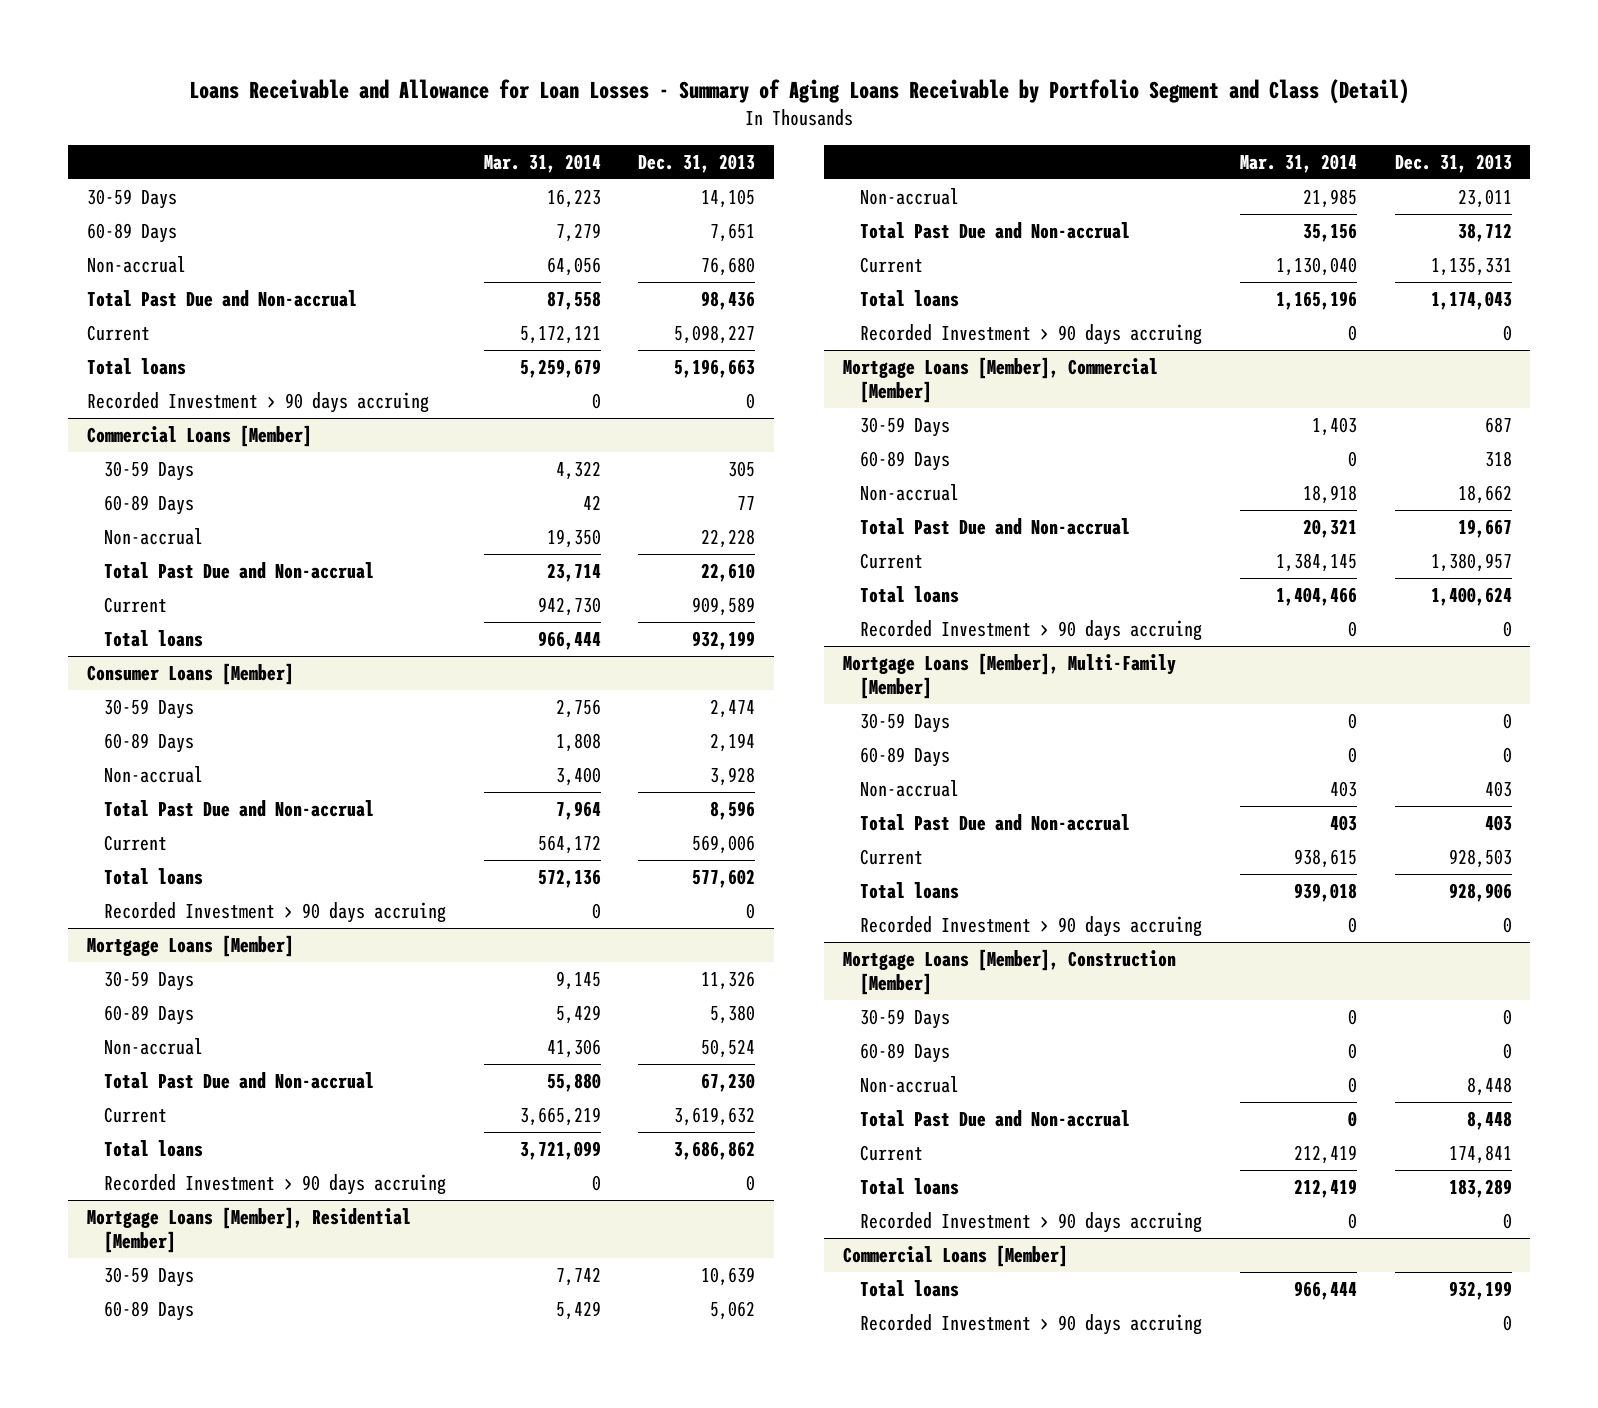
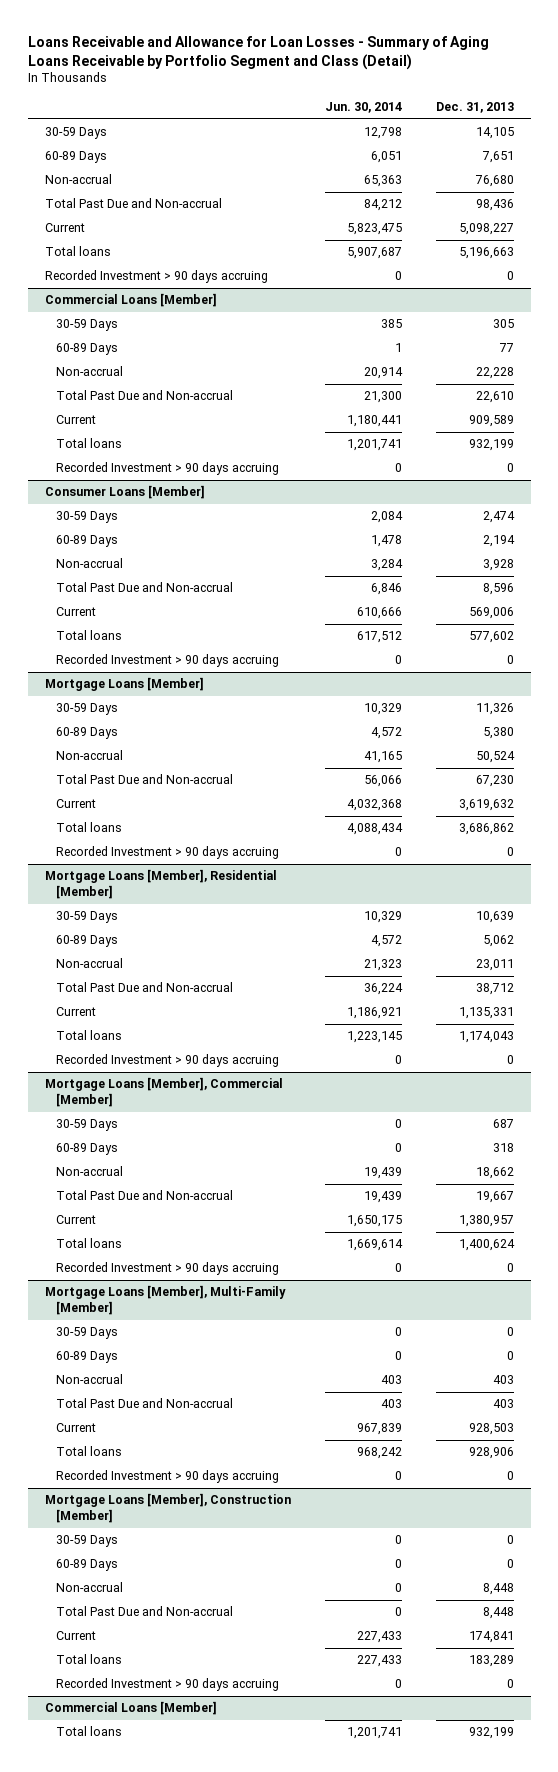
- | Mar. 31, 2014 | Dec. 31, 2013
+ | Jun. 30, 2014 | Dec. 31, 2013
@ Commercial Loans [Member]
moved up: Recorded Investment > 90 days accruing | 0 | 0

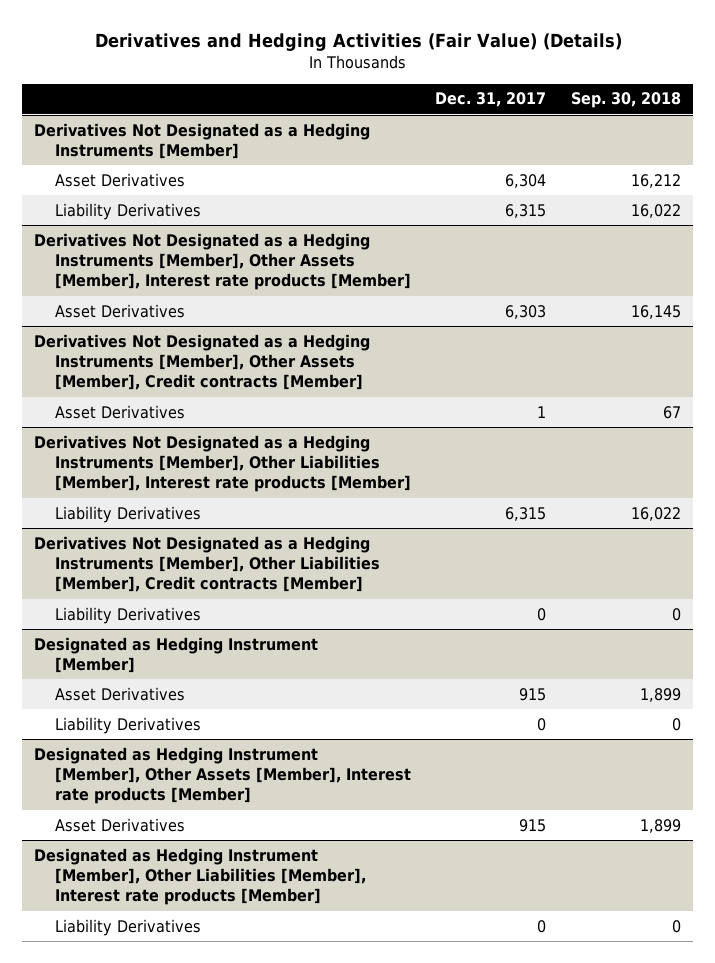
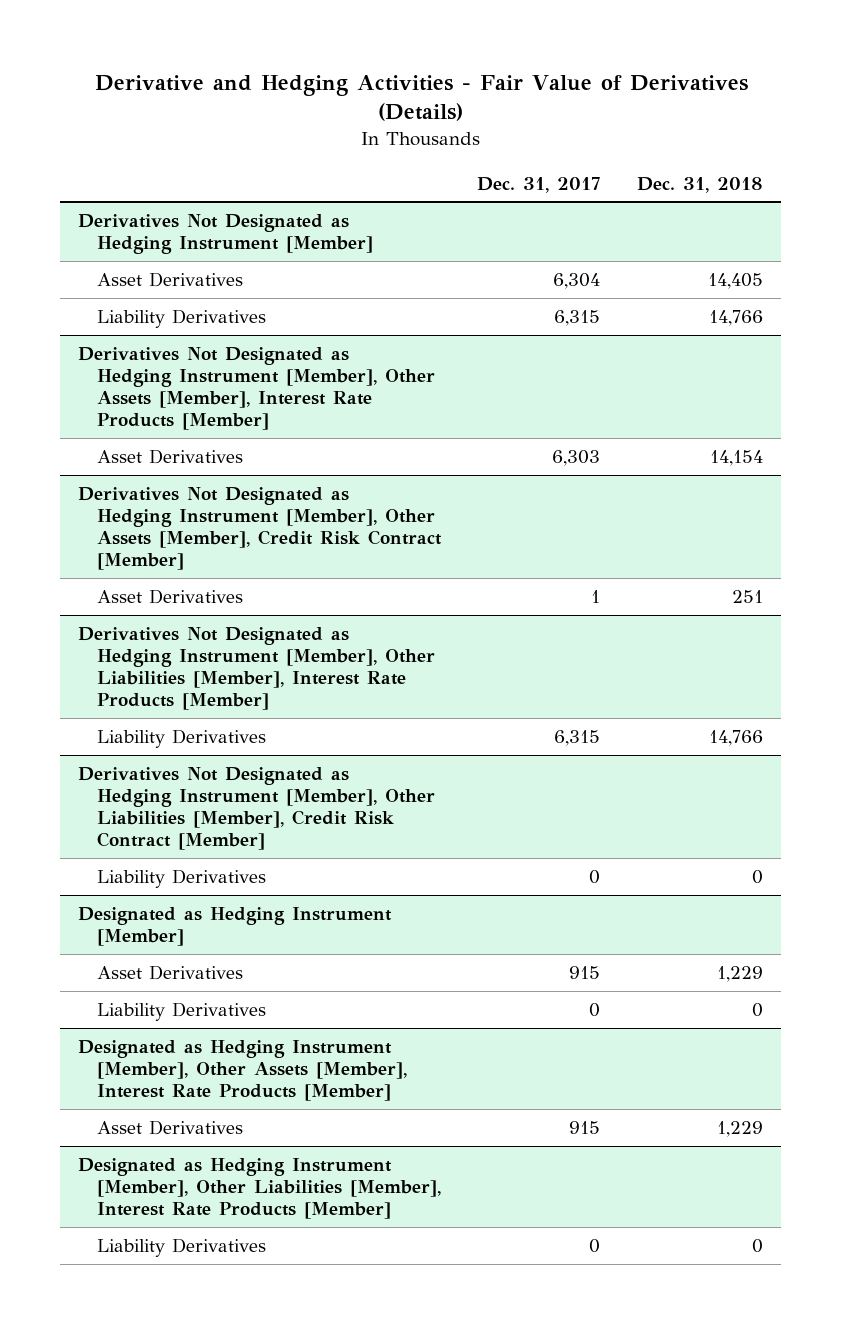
- Derivatives and Hedging Activities (Fair Value) (Details)
+ Derivative and Hedging Activities - Fair Value of Derivatives (Details)
- | Dec. 31, 2017 | Sep. 30, 2018
+ | Dec. 31, 2017 | Dec. 31, 2018
- Derivatives Not Designated as a Hedging Instruments [Member]
+ Derivatives Not Designated as Hedging Instrument [Member]
- Derivatives Not Designated as a Hedging Instruments [Member], Other Assets [Member], Interest rate products [Member]
+ Derivatives Not Designated as Hedging Instrument [Member], Other Assets [Member], Interest Rate Products [Member]
- Derivatives Not Designated as a Hedging Instruments [Member], Other Assets [Member], Credit contracts [Member]
+ Derivatives Not Designated as Hedging Instrument [Member], Other Assets [Member], Credit Risk Contract [Member]
- Derivatives Not Designated as a Hedging Instruments [Member], Other Liabilities [Member], Interest rate products [Member]
+ Derivatives Not Designated as Hedging Instrument [Member], Other Liabilities [Member], Interest Rate Products [Member]
- Derivatives Not Designated as a Hedging Instruments [Member], Other Liabilities [Member], Credit contracts [Member]
+ Derivatives Not Designated as Hedging Instrument [Member], Other Liabilities [Member], Credit Risk Contract [Member]
- Designated as Hedging Instrument [Member], Other Assets [Member], Interest rate products [Member]
+ Designated as Hedging Instrument [Member], Other Assets [Member], Interest Rate Products [Member]
- Designated as Hedging Instrument [Member], Other Liabilities [Member], Interest rate products [Member]
+ Designated as Hedging Instrument [Member], Other Liabilities [Member], Interest Rate Products [Member]

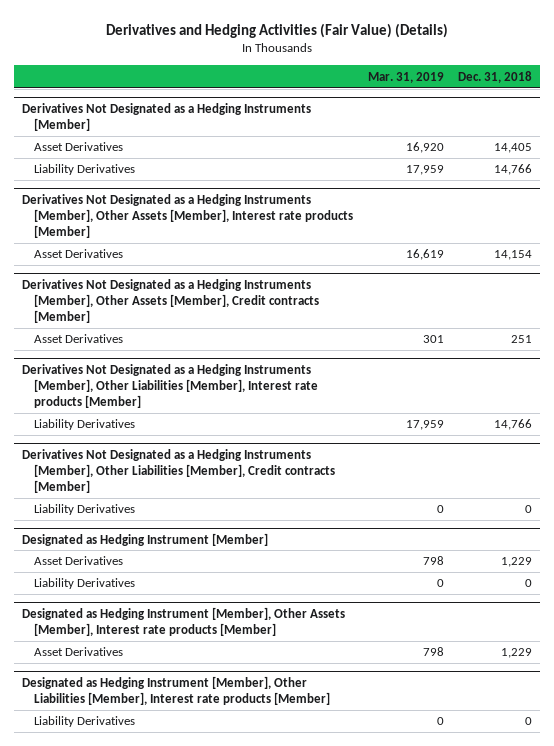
- Derivative and Hedging Activities - Fair Value of Derivatives (Details)
+ Derivatives and Hedging Activities (Fair Value) (Details)
- | Dec. 31, 2017 | Dec. 31, 2018
+ | Mar. 31, 2019 | Dec. 31, 2018
- Derivatives Not Designated as Hedging Instrument [Member]
+ Derivatives Not Designated as a Hedging Instruments [Member]
- Derivatives Not Designated as Hedging Instrument [Member], Other Assets [Member], Interest Rate Products [Member]
+ Derivatives Not Designated as a Hedging Instruments [Member], Other Assets [Member], Interest rate products [Member]
- Derivatives Not Designated as Hedging Instrument [Member], Other Assets [Member], Credit Risk Contract [Member]
+ Derivatives Not Designated as a Hedging Instruments [Member], Other Assets [Member], Credit contracts [Member]
- Derivatives Not Designated as Hedging Instrument [Member], Other Liabilities [Member], Interest Rate Products [Member]
+ Derivatives Not Designated as a Hedging Instruments [Member], Other Liabilities [Member], Interest rate products [Member]
- Derivatives Not Designated as Hedging Instrument [Member], Other Liabilities [Member], Credit Risk Contract [Member]
+ Derivatives Not Designated as a Hedging Instruments [Member], Other Liabilities [Member], Credit contracts [Member]
- Designated as Hedging Instrument [Member], Other Assets [Member], Interest Rate Products [Member]
+ Designated as Hedging Instrument [Member], Other Assets [Member], Interest rate products [Member]
- Designated as Hedging Instrument [Member], Other Liabilities [Member], Interest Rate Products [Member]
+ Designated as Hedging Instrument [Member], Other Liabilities [Member], Interest rate products [Member]

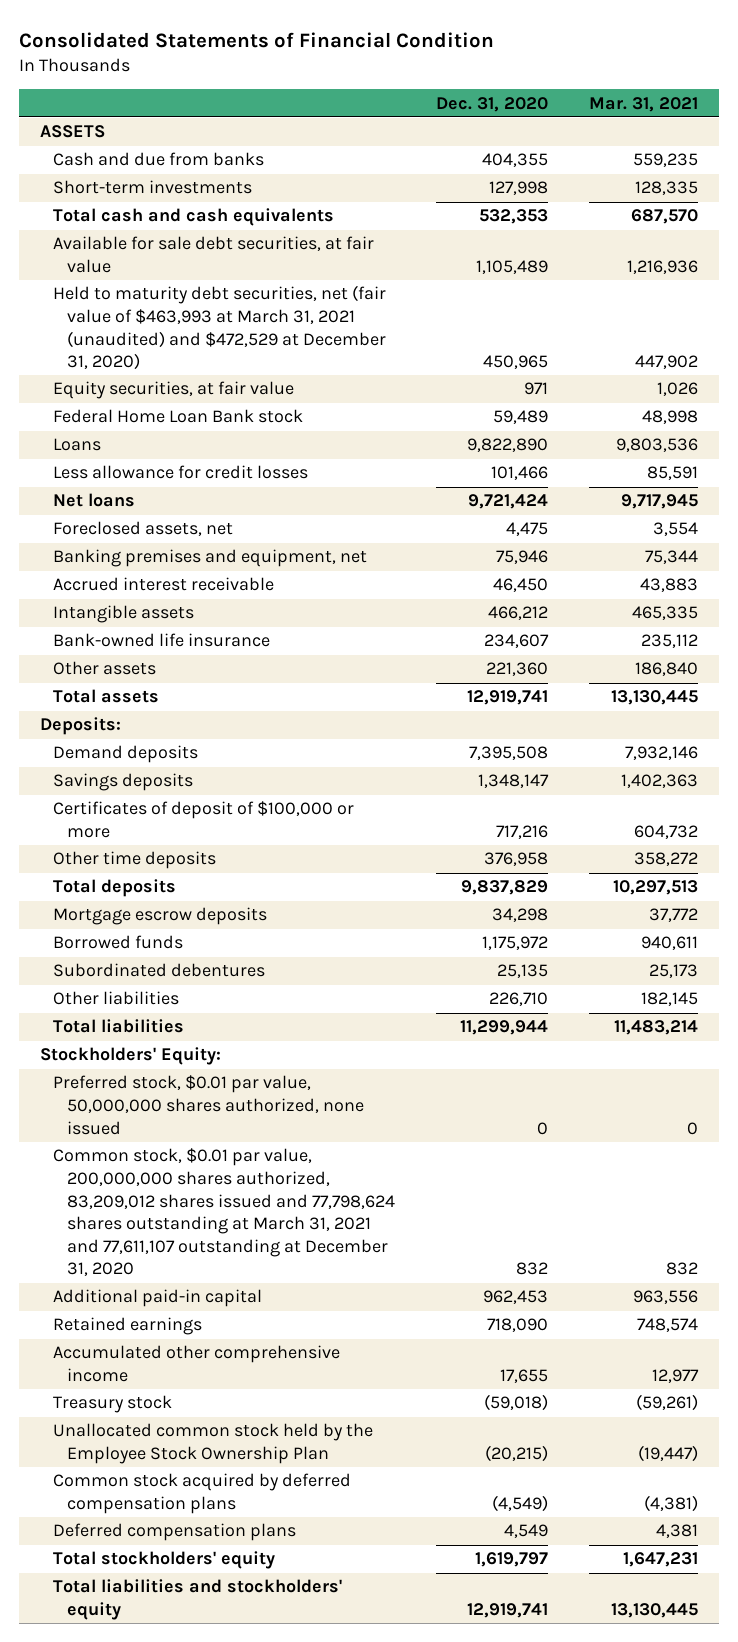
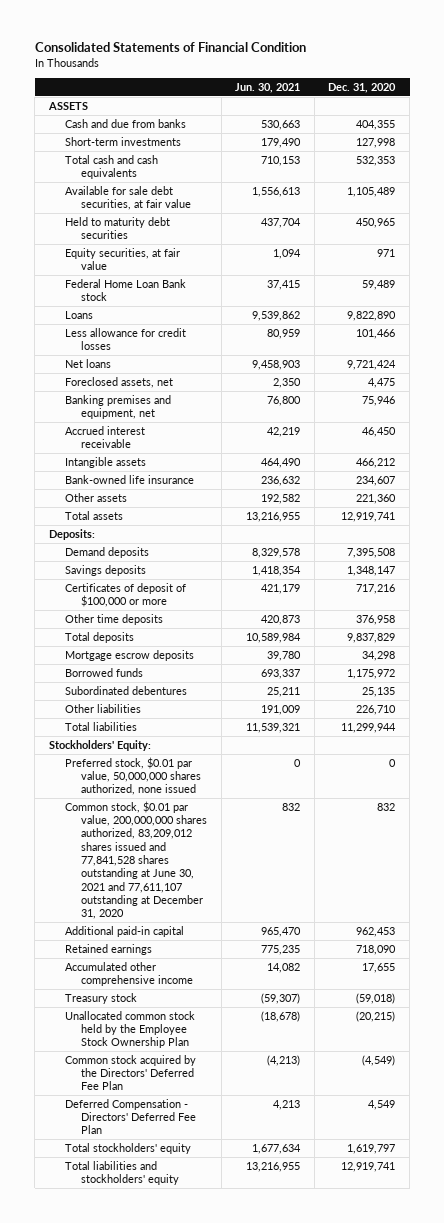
- | Dec. 31, 2020 | Mar. 31, 2021
+ | Jun. 30, 2021 | Dec. 31, 2020
- Held to maturity debt securities, net (fair value of $463,993 at March 31, 2021 (unaudited) and $472,529 at December 31, 2020) | 450,965 | 447,902
+ Held to maturity debt securities | 437,704 | 450,965
- Common stock, $0.01 par value, 200,000,000 shares authorized, 83,209,012 shares issued and 77,798,624 shares outstanding at March 31, 2021 and 77,611,107 outstanding at December 31, 2020 | 832 | 832
+ Common stock, $0.01 par value, 200,000,000 shares authorized, 83,209,012 shares issued and 77,841,528 shares outstanding at June 30, 2021 and 77,611,107 outstanding at December 31, 2020 | 832 | 832
- Common stock acquired by deferred compensation plans | (4,549) | (4,381)
- Deferred compensation plans | 4,549 | 4,381
+ Common stock acquired by the Directors' Deferred Fee Plan | (4,213) | (4,549)
+ Deferred Compensation - Directors' Deferred Fee Plan | 4,213 | 4,549

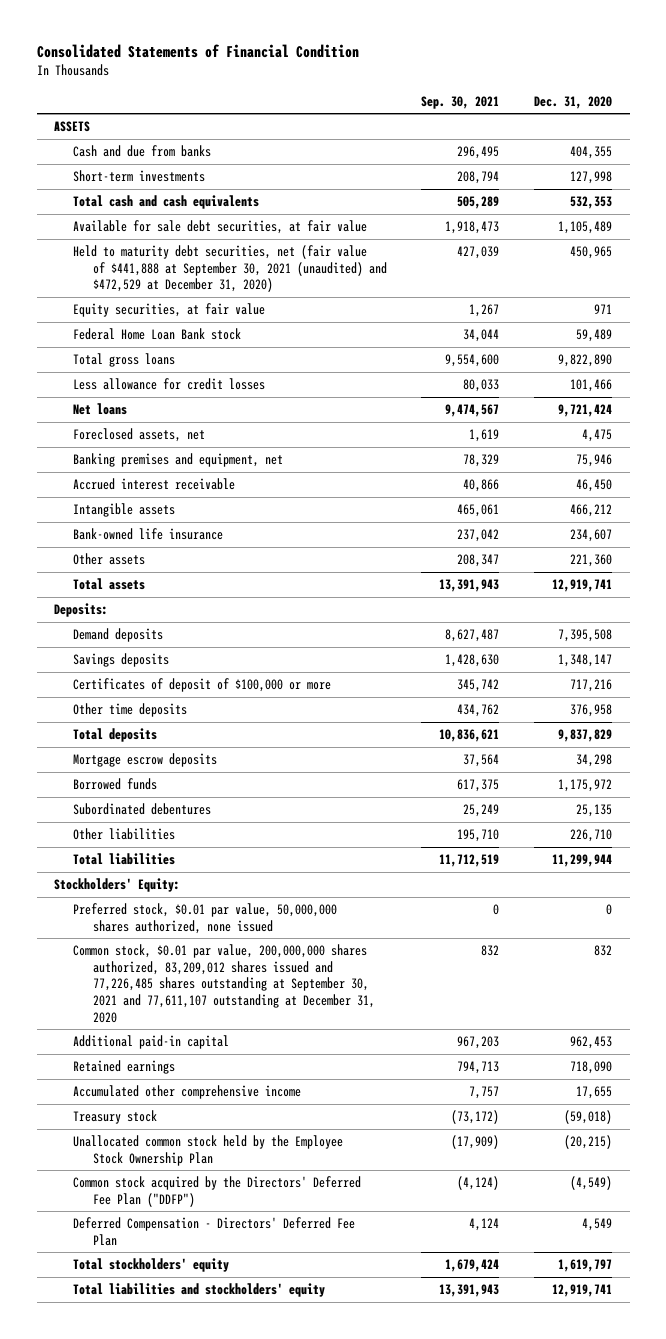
- | Jun. 30, 2021 | Dec. 31, 2020
+ | Sep. 30, 2021 | Dec. 31, 2020
- Held to maturity debt securities | 437,704 | 450,965
+ Held to maturity debt securities, net (fair value of $441,888 at September 30, 2021 (unaudited) and $472,529 at December 31, 2020) | 427,039 | 450,965
- Loans | 9,539,862 | 9,822,890
+ Total gross loans | 9,554,600 | 9,822,890
- Common stock, $0.01 par value, 200,000,000 shares authorized, 83,209,012 shares issued and 77,841,528 shares outstanding at June 30, 2021 and 77,611,107 outstanding at December 31, 2020 | 832 | 832
+ Common stock, $0.01 par value, 200,000,000 shares authorized, 83,209,012 shares issued and 77,226,485 shares outstanding at September 30, 2021 and 77,611,107 outstanding at December 31, 2020 | 832 | 832
- Common stock acquired by the Directors' Deferred Fee Plan | (4,213) | (4,549)
+ Common stock acquired by the Directors' Deferred Fee Plan ("DDFP") | (4,124) | (4,549)

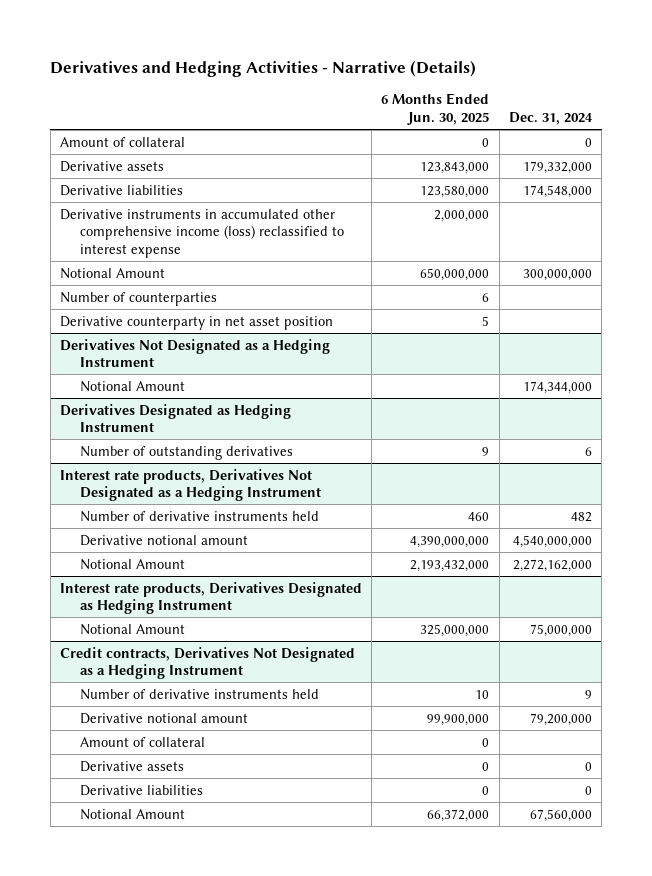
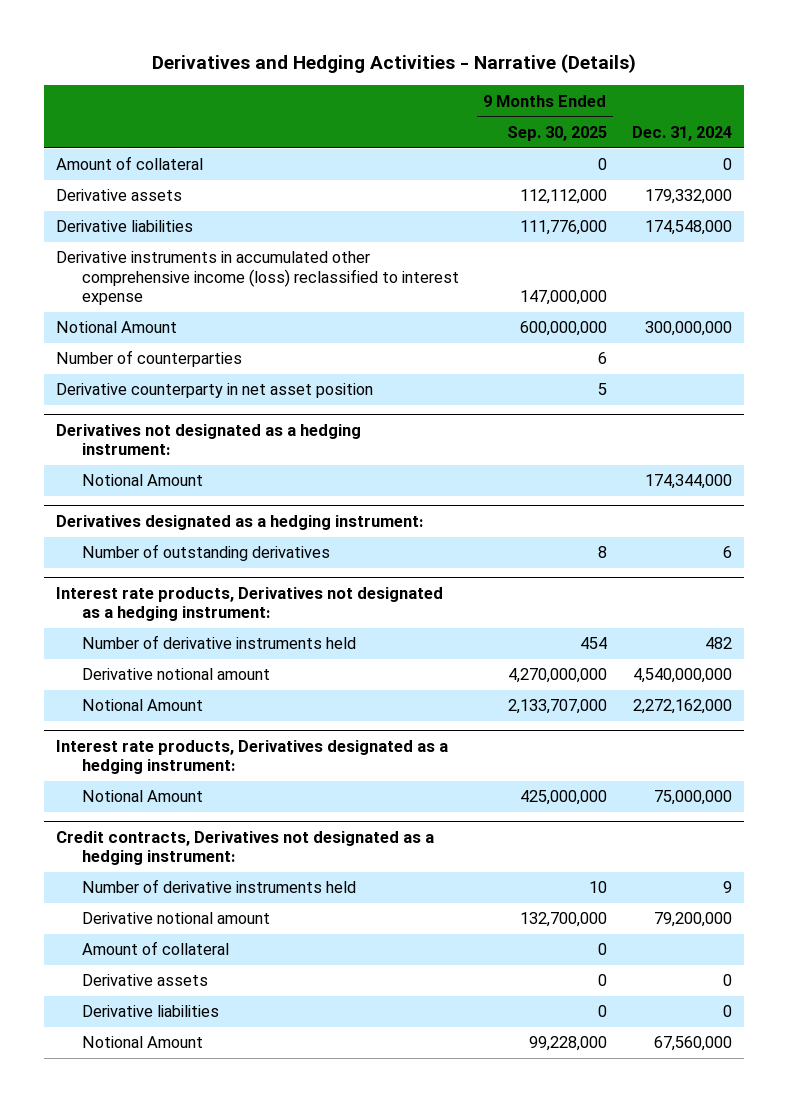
- | 6 Months Ended Jun. 30, 2025 | Dec. 31, 2024
+ | 9 Months Ended Sep. 30, 2025 | Dec. 31, 2024
- Derivatives Not Designated as a Hedging Instrument
+ Derivatives not designated as a hedging instrument:
- Derivatives Designated as Hedging Instrument
+ Derivatives designated as a hedging instrument:
- Interest rate products, Derivatives Not Designated as a Hedging Instrument
+ Interest rate products, Derivatives not designated as a hedging instrument:
- Interest rate products, Derivatives Designated as Hedging Instrument
+ Interest rate products, Derivatives designated as a hedging instrument:
- Credit contracts, Derivatives Not Designated as a Hedging Instrument
+ Credit contracts, Derivatives not designated as a hedging instrument:

